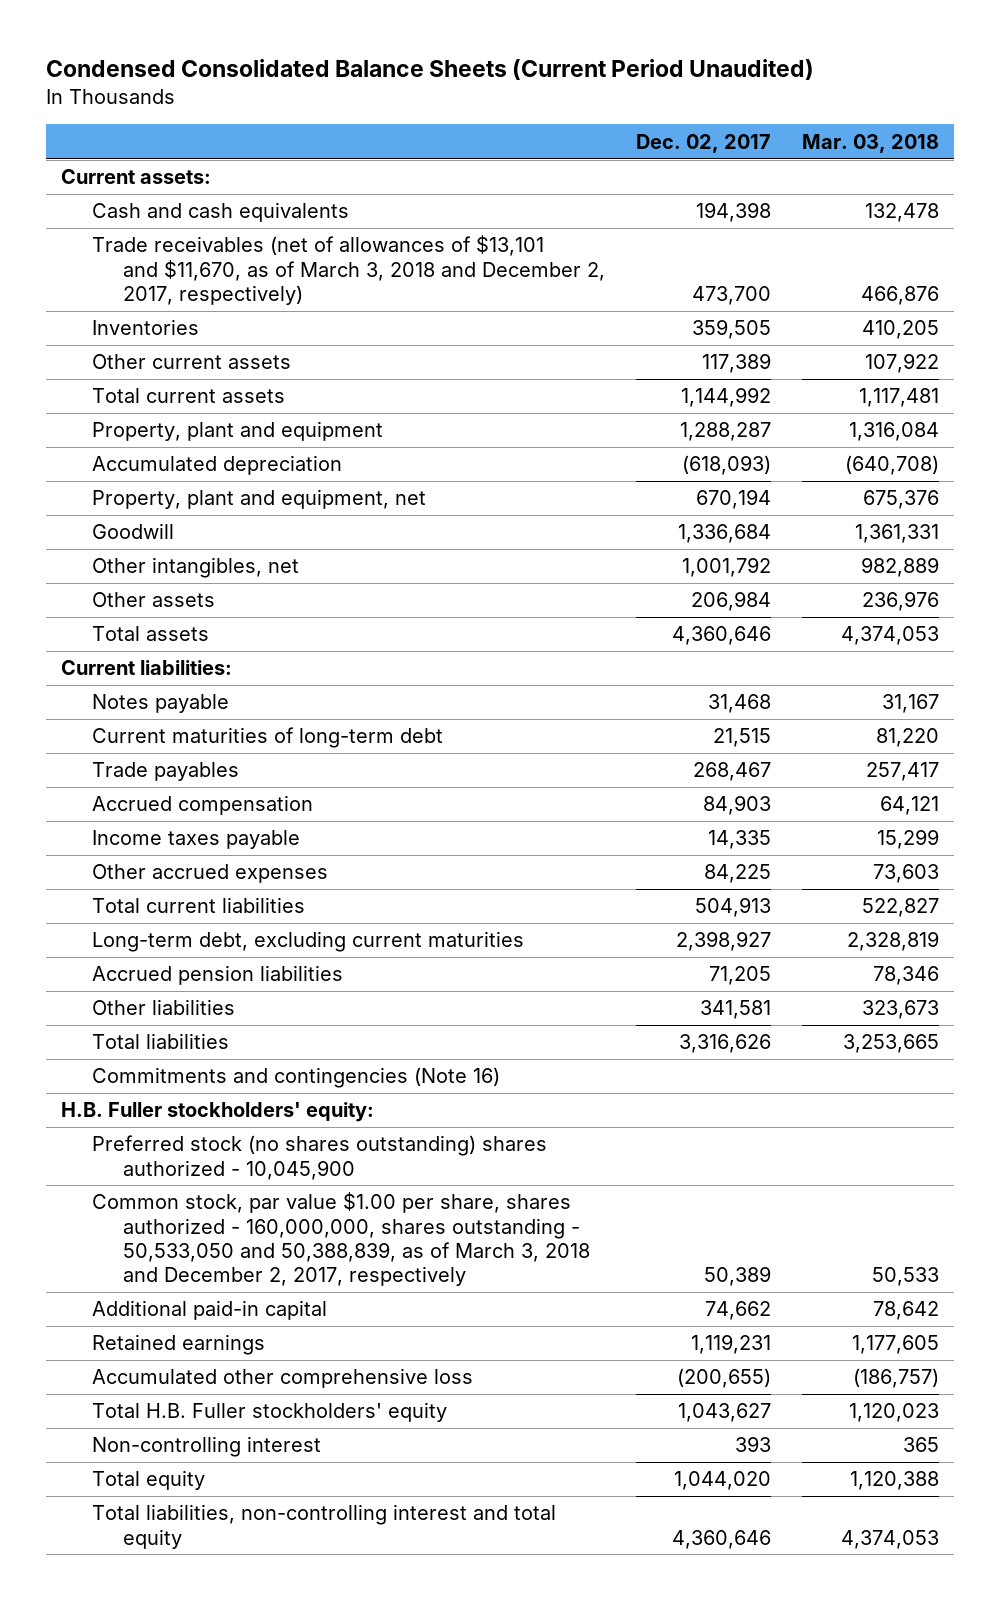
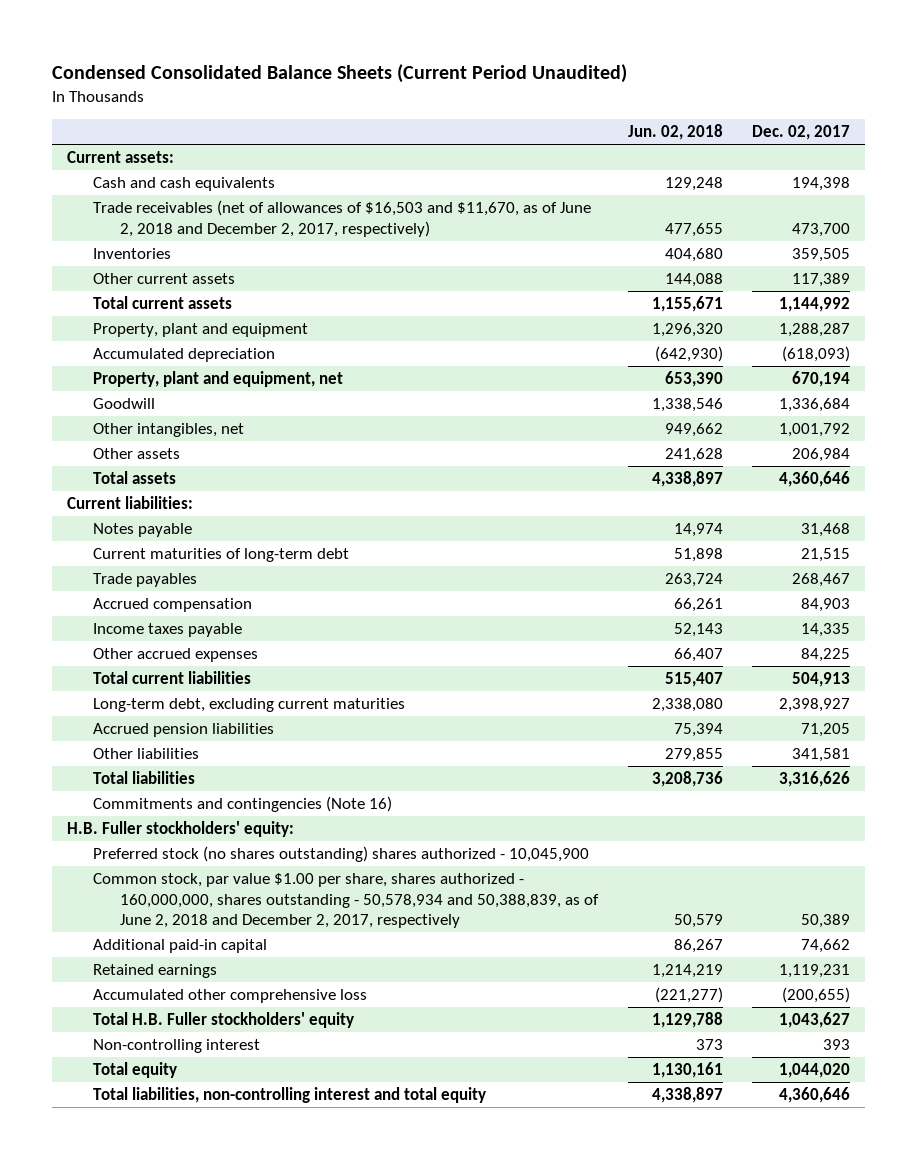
- | Dec. 02, 2017 | Mar. 03, 2018
+ | Jun. 02, 2018 | Dec. 02, 2017
- Trade receivables (net of allowances of $13,101 and $11,670, as of March 3, 2018 and December 2, 2017, respectively) | 473,700 | 466,876
+ Trade receivables (net of allowances of $16,503 and $11,670, as of June 2, 2018 and December 2, 2017, respectively) | 477,655 | 473,700
- Common stock, par value $1.00 per share, shares authorized - 160,000,000, shares outstanding - 50,533,050 and 50,388,839, as of March 3, 2018 and December 2, 2017, respectively | 50,389 | 50,533
+ Common stock, par value $1.00 per share, shares authorized - 160,000,000, shares outstanding - 50,578,934 and 50,388,839, as of June 2, 2018 and December 2, 2017, respectively | 50,579 | 50,389

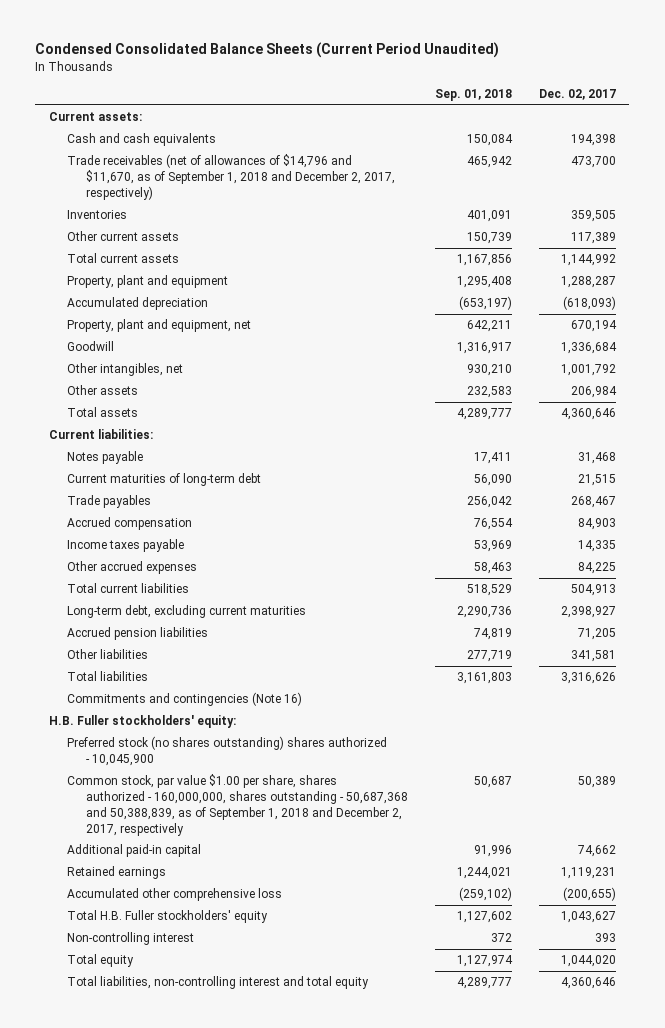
- | Jun. 02, 2018 | Dec. 02, 2017
+ | Sep. 01, 2018 | Dec. 02, 2017
- Trade receivables (net of allowances of $16,503 and $11,670, as of June 2, 2018 and December 2, 2017, respectively) | 477,655 | 473,700
+ Trade receivables (net of allowances of $14,796 and $11,670, as of September 1, 2018 and December 2, 2017, respectively) | 465,942 | 473,700
- Common stock, par value $1.00 per share, shares authorized - 160,000,000, shares outstanding - 50,578,934 and 50,388,839, as of June 2, 2018 and December 2, 2017, respectively | 50,579 | 50,389
+ Common stock, par value $1.00 per share, shares authorized - 160,000,000, shares outstanding - 50,687,368 and 50,388,839, as of September 1, 2018 and December 2, 2017, respectively | 50,687 | 50,389

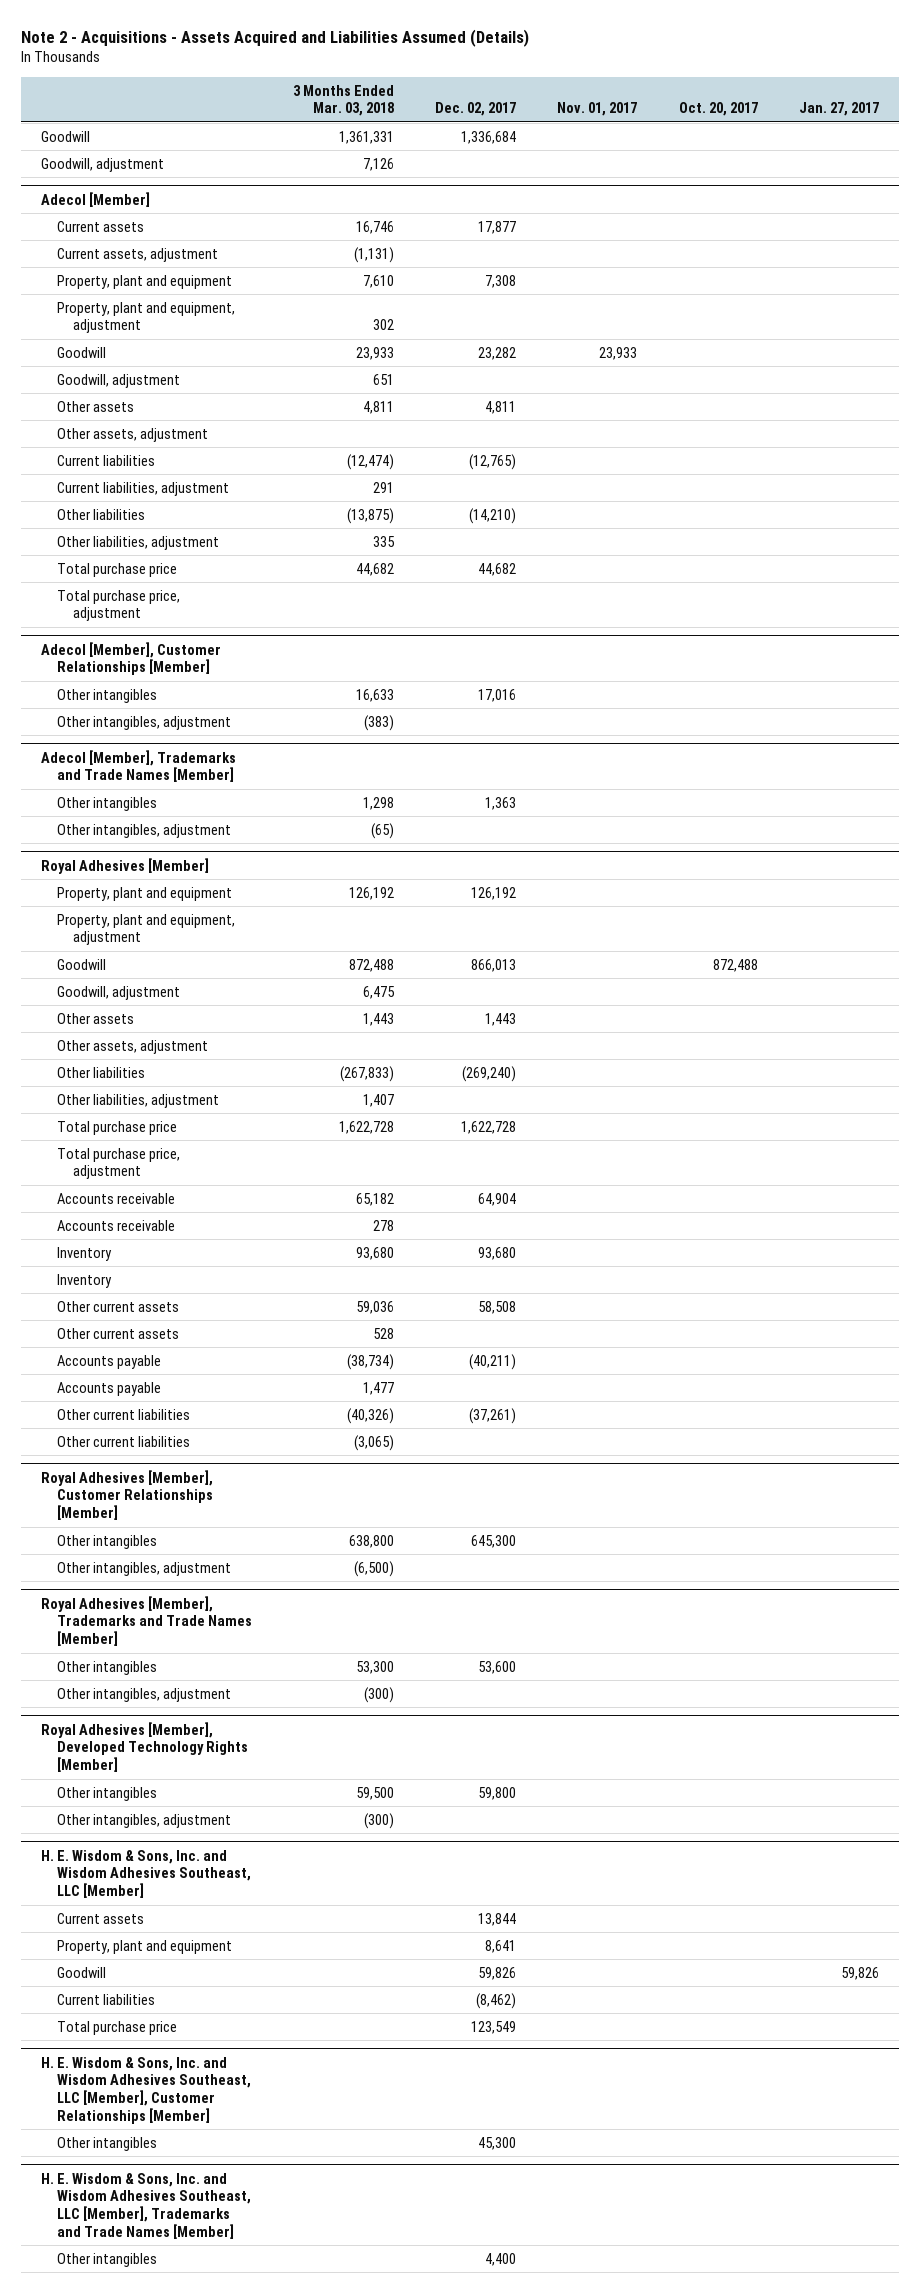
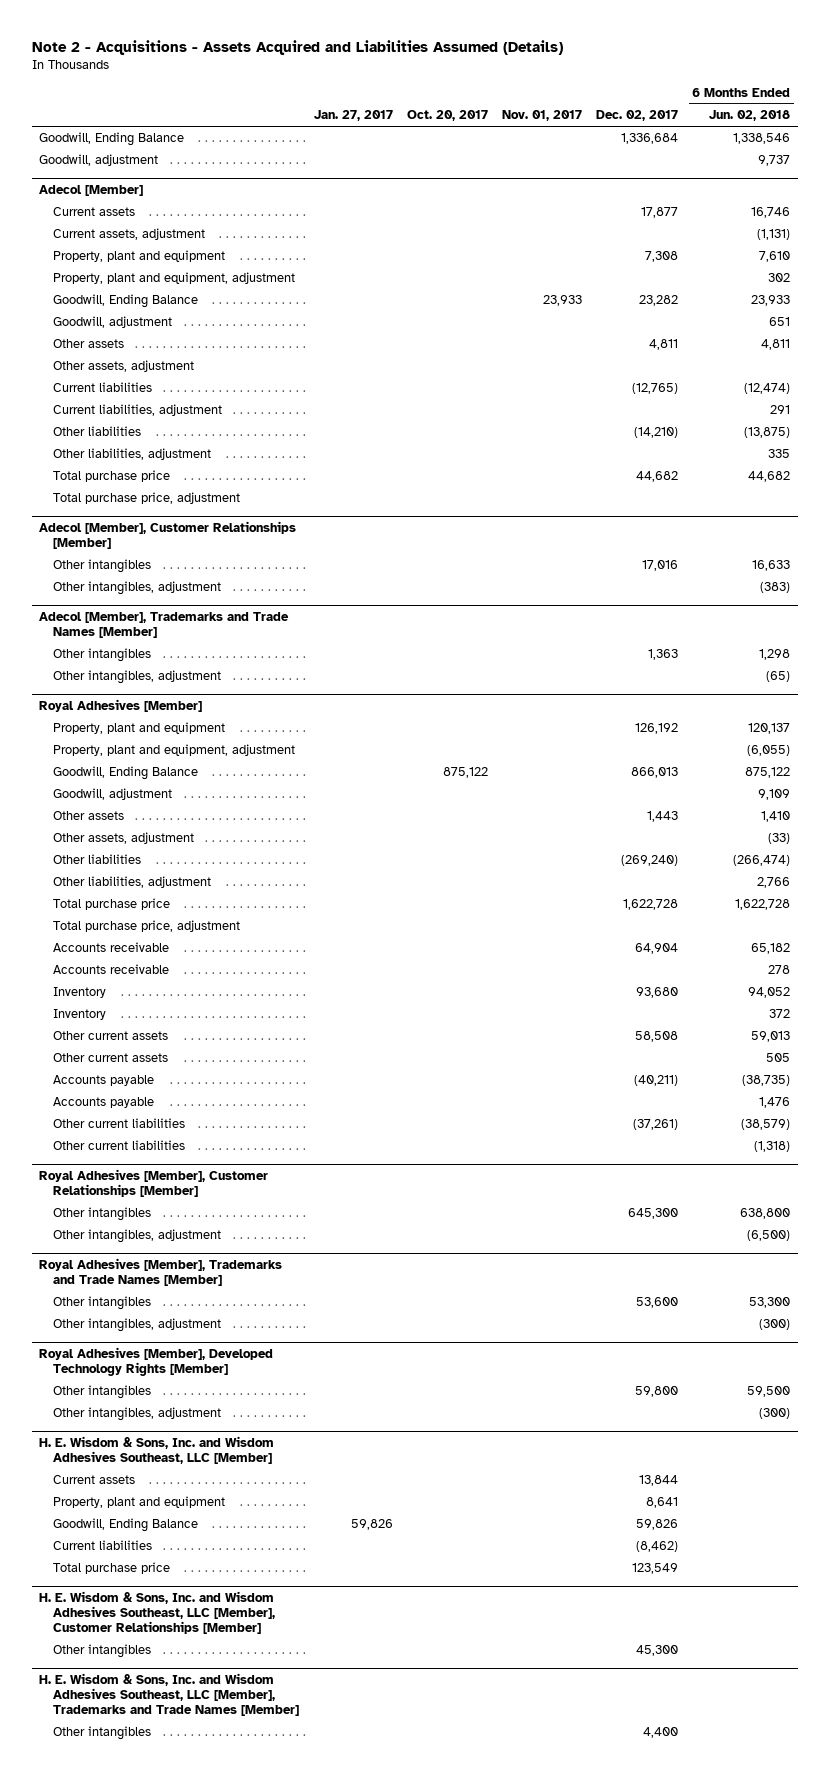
- | 3 Months Ended Mar. 03, 2018 | Dec. 02, 2017 | Nov. 01, 2017 | Oct. 20, 2017 | Jan. 27, 2017
+ | Jan. 27, 2017 | Oct. 20, 2017 | Nov. 01, 2017 | Dec. 02, 2017 | 6 Months Ended Jun. 02, 2018
- Goodwill | 1,361,331 | 1,336,684 | | |
+ Goodwill, Ending Balance | | | | 1,336,684 | 1,338,546
@ Adecol [Member]
- Goodwill | 23,933 | 23,282 | 23,933 | |
+ Goodwill, Ending Balance | | | 23,933 | 23,282 | 23,933
@ Royal Adhesives [Member]
- Goodwill | 872,488 | 866,013 | | 872,488 |
+ Goodwill, Ending Balance | | 875,122 | | 866,013 | 875,122
@ H. E. Wisdom & Sons, Inc. and Wisdom Adhesives Southeast, LLC [Member]
- Goodwill | | 59,826 | | | 59,826
+ Goodwill, Ending Balance | 59,826 | | | 59,826 |

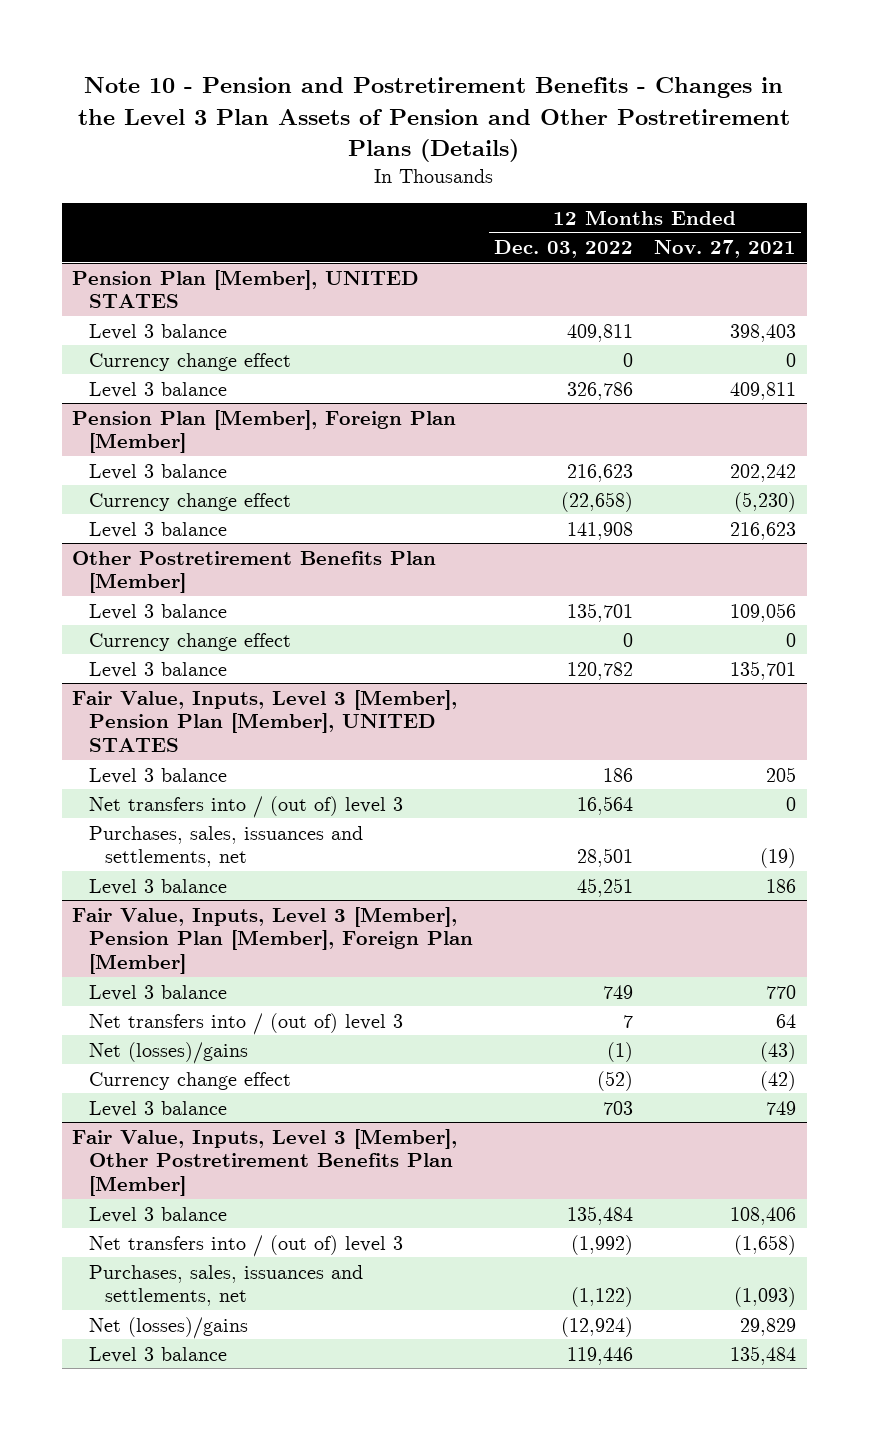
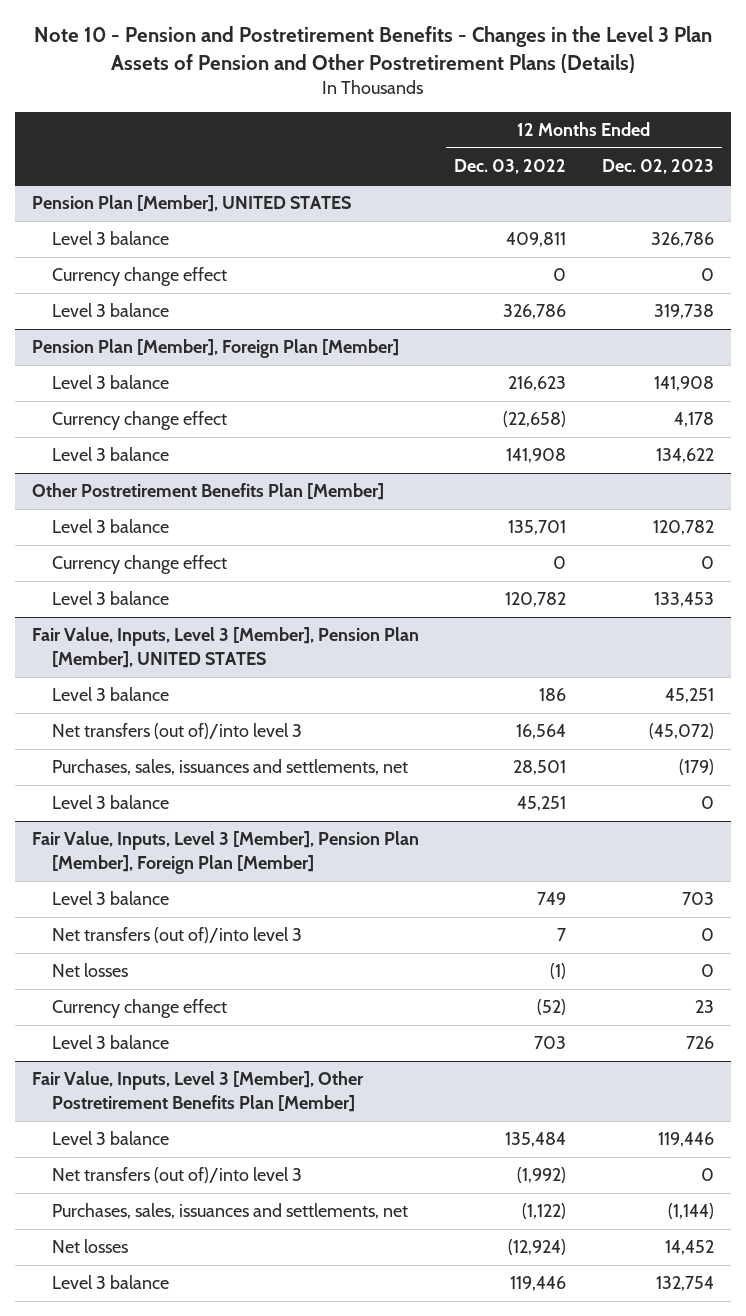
- | 12 Months Ended Dec. 03, 2022 | 12 Months Ended Nov. 27, 2021
+ | 12 Months Ended Dec. 03, 2022 | 12 Months Ended Dec. 02, 2023
@ Fair Value, Inputs, Level 3 [Member], Pension Plan [Member], UNITED STATES
- Net transfers into / (out of) level 3 | 16,564 | 0
+ Net transfers (out of)/into level 3 | 16,564 | (45,072)
@ Fair Value, Inputs, Level 3 [Member], Pension Plan [Member], Foreign Plan [Member]
- Net transfers into / (out of) level 3 | 7 | 64
- Net (losses)/gains | (1) | (43)
+ Net transfers (out of)/into level 3 | 7 | 0
+ Net losses | (1) | 0
@ Fair Value, Inputs, Level 3 [Member], Other Postretirement Benefits Plan [Member]
- Net transfers into / (out of) level 3 | (1,992) | (1,658)
+ Net transfers (out of)/into level 3 | (1,992) | 0
- Net (losses)/gains | (12,924) | 29,829
+ Net losses | (12,924) | 14,452

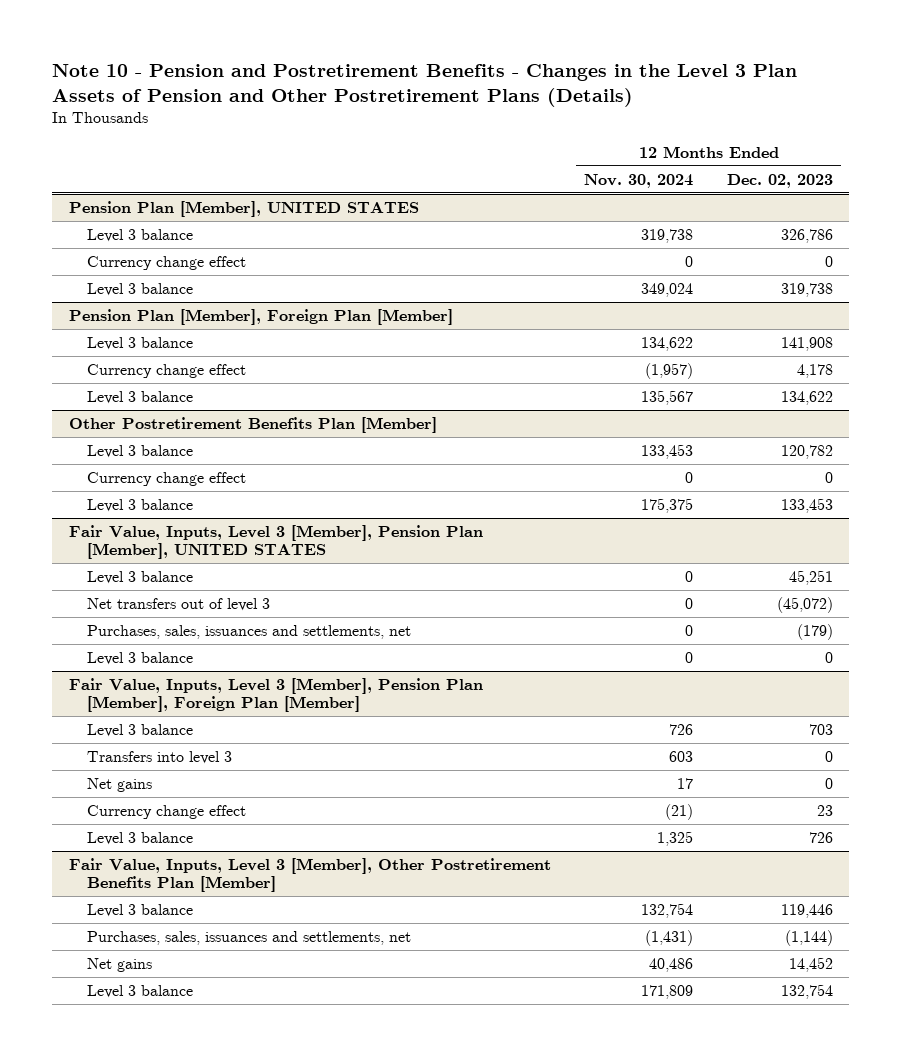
- | 12 Months Ended Dec. 03, 2022 | 12 Months Ended Dec. 02, 2023
+ | 12 Months Ended Nov. 30, 2024 | 12 Months Ended Dec. 02, 2023
@ Fair Value, Inputs, Level 3 [Member], Pension Plan [Member], UNITED STATES
- Net transfers (out of)/into level 3 | 16,564 | (45,072)
+ Net transfers out of level 3 | 0 | (45,072)
@ Fair Value, Inputs, Level 3 [Member], Pension Plan [Member], Foreign Plan [Member]
- Net transfers (out of)/into level 3 | 7 | 0
- Net losses | (1) | 0
+ Transfers into level 3 | 603 | 0
+ Net gains | 17 | 0
@ Fair Value, Inputs, Level 3 [Member], Other Postretirement Benefits Plan [Member]
- Net transfers (out of)/into level 3 | (1,992) | 0
- Net losses | (12,924) | 14,452
+ Net gains | 40,486 | 14,452

